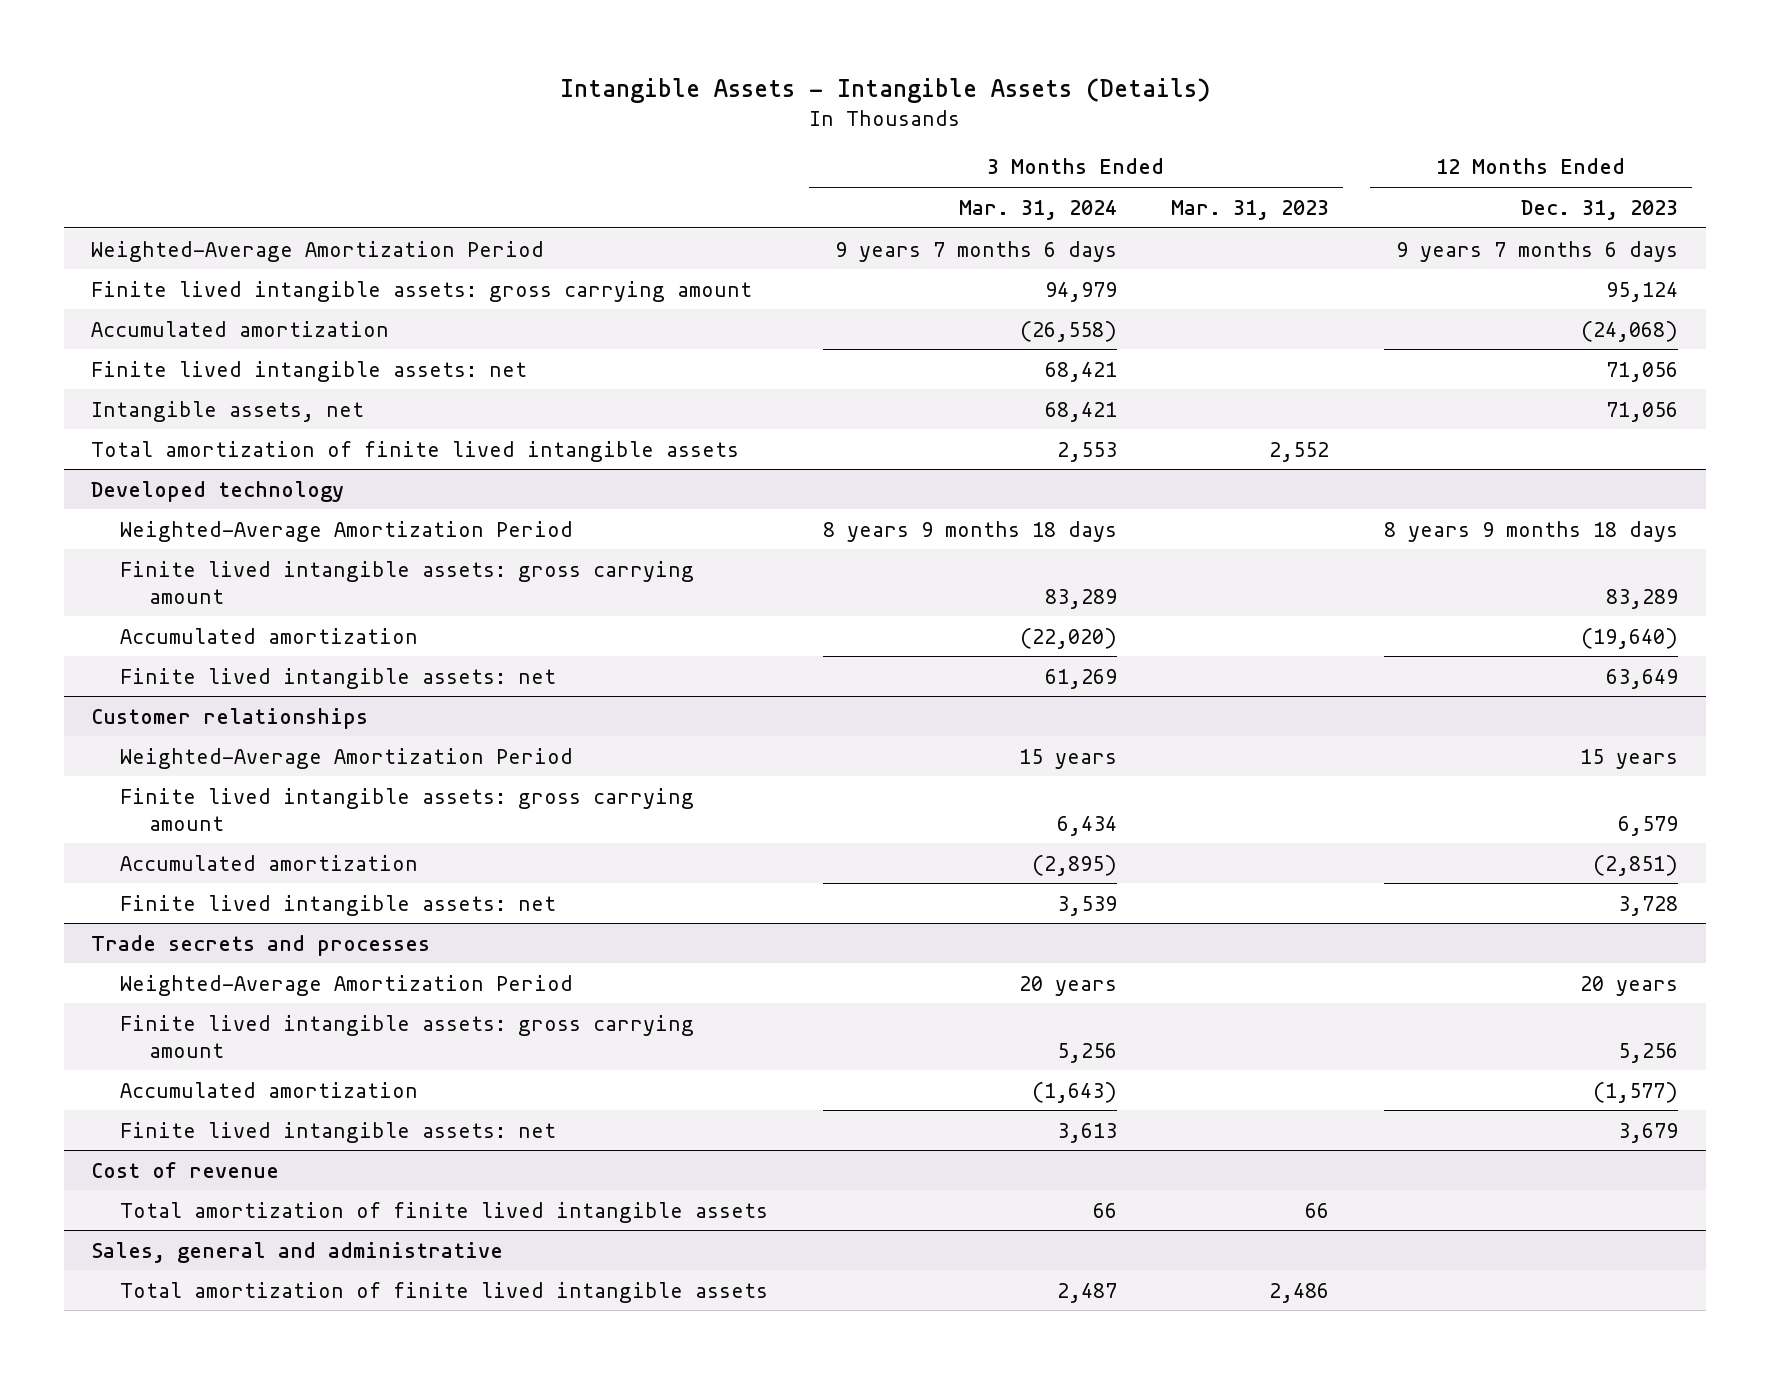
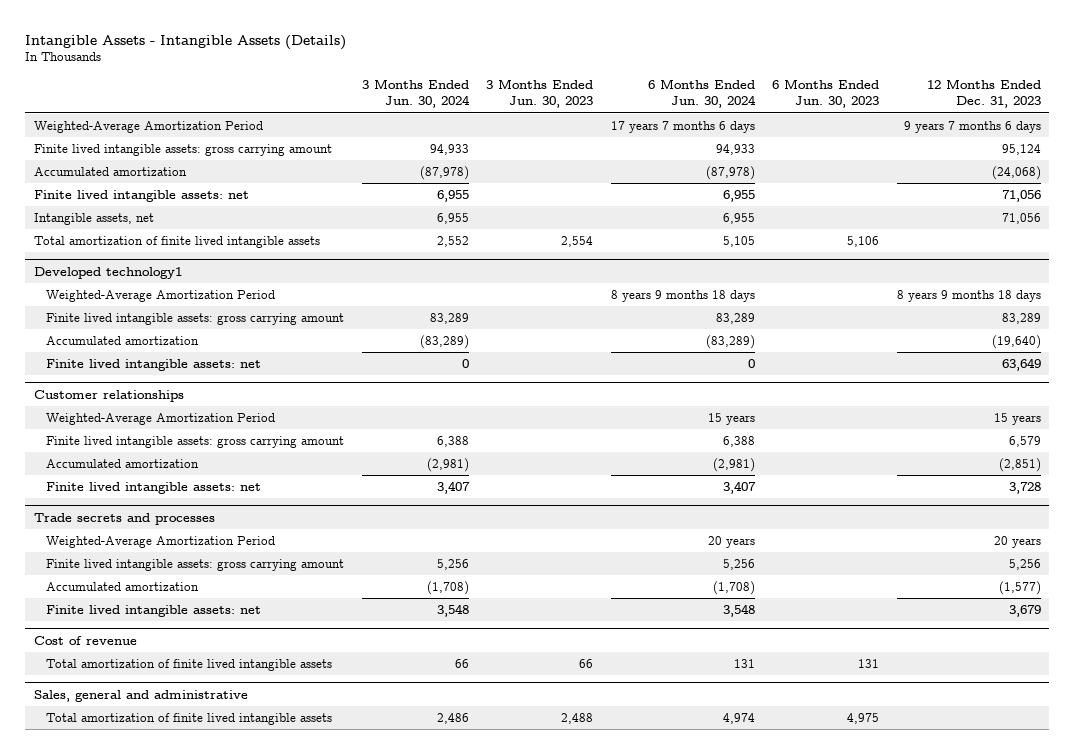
- | 3 Months Ended Mar. 31, 2024 | 3 Months Ended Mar. 31, 2023 | 12 Months Ended Dec. 31, 2023
+ | 3 Months Ended Jun. 30, 2024 | 3 Months Ended Jun. 30, 2023 | 6 Months Ended Jun. 30, 2024 | 6 Months Ended Jun. 30, 2023 | 12 Months Ended Dec. 31, 2023
- Developed technology
+ Developed technology1

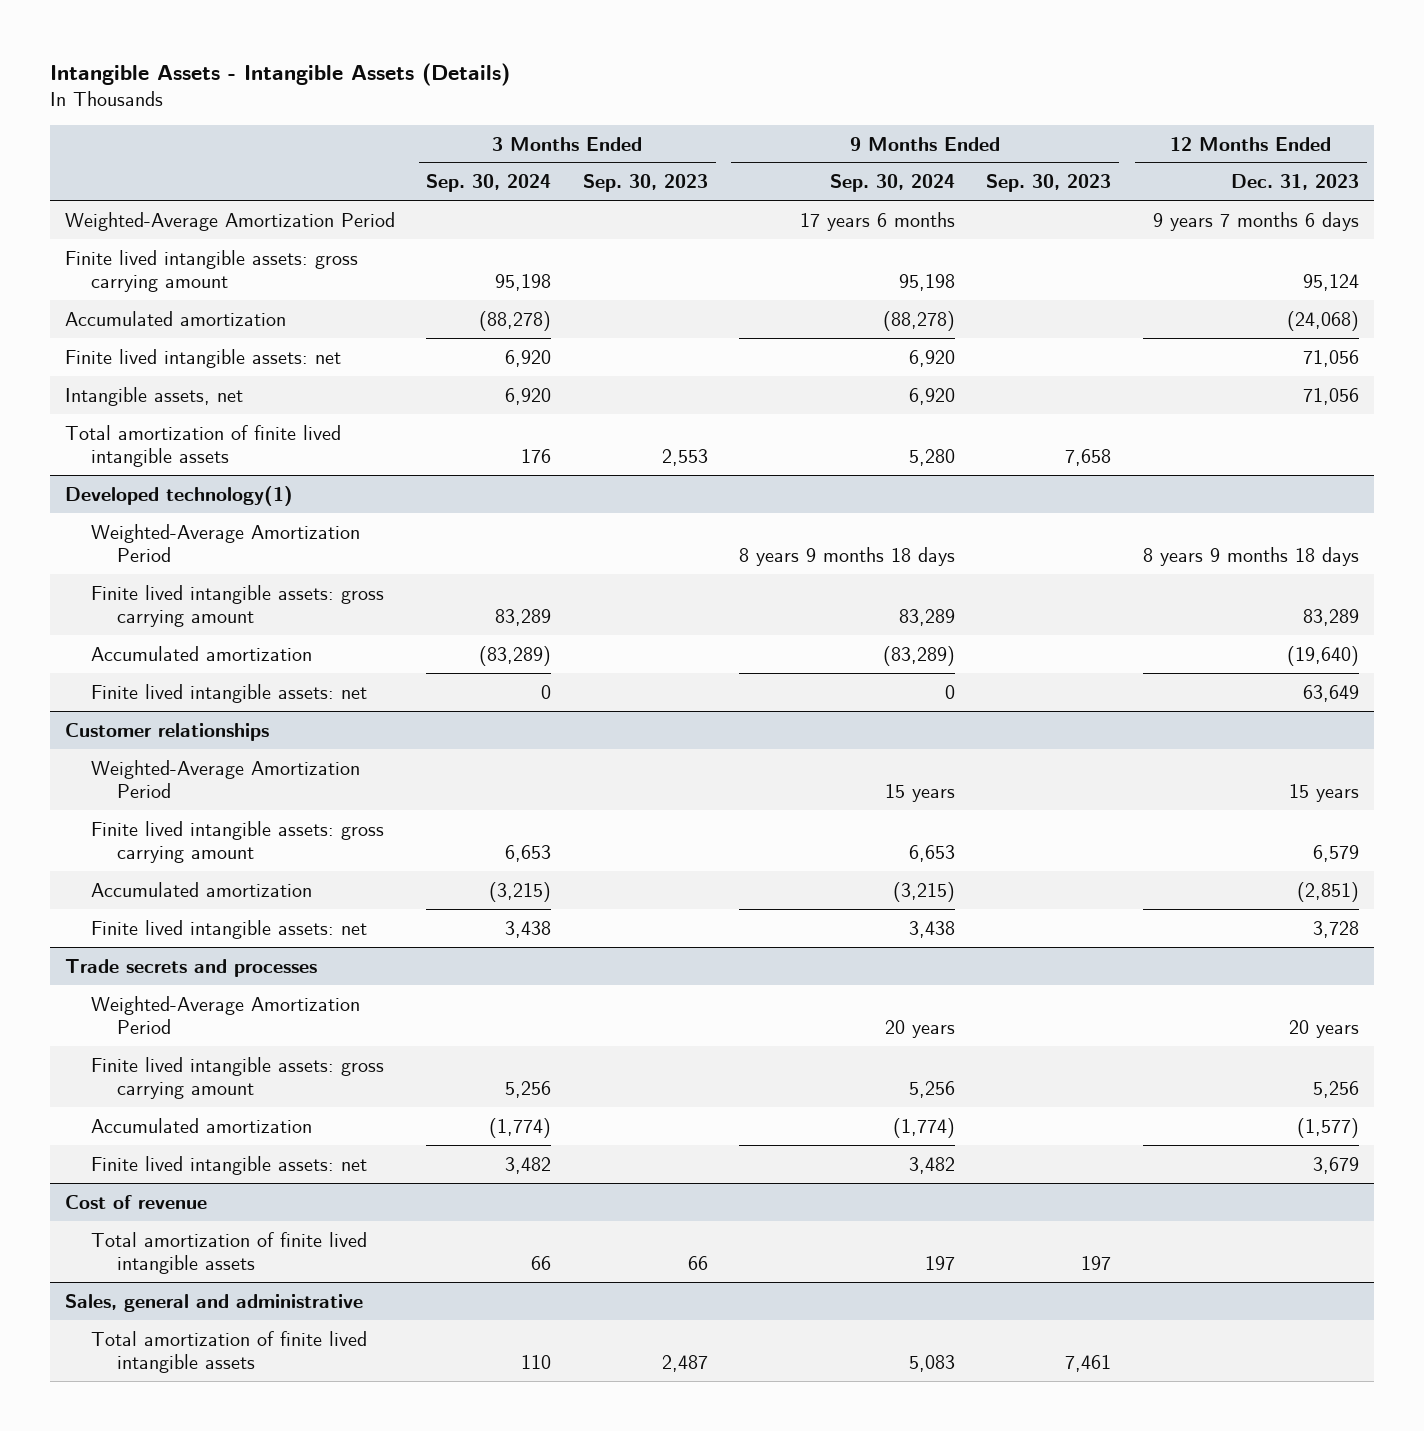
- | 3 Months Ended Jun. 30, 2024 | 3 Months Ended Jun. 30, 2023 | 6 Months Ended Jun. 30, 2024 | 6 Months Ended Jun. 30, 2023 | 12 Months Ended Dec. 31, 2023
+ | 3 Months Ended Sep. 30, 2024 | 3 Months Ended Sep. 30, 2023 | 9 Months Ended Sep. 30, 2024 | 9 Months Ended Sep. 30, 2023 | 12 Months Ended Dec. 31, 2023
- Developed technology1
+ Developed technology(1)

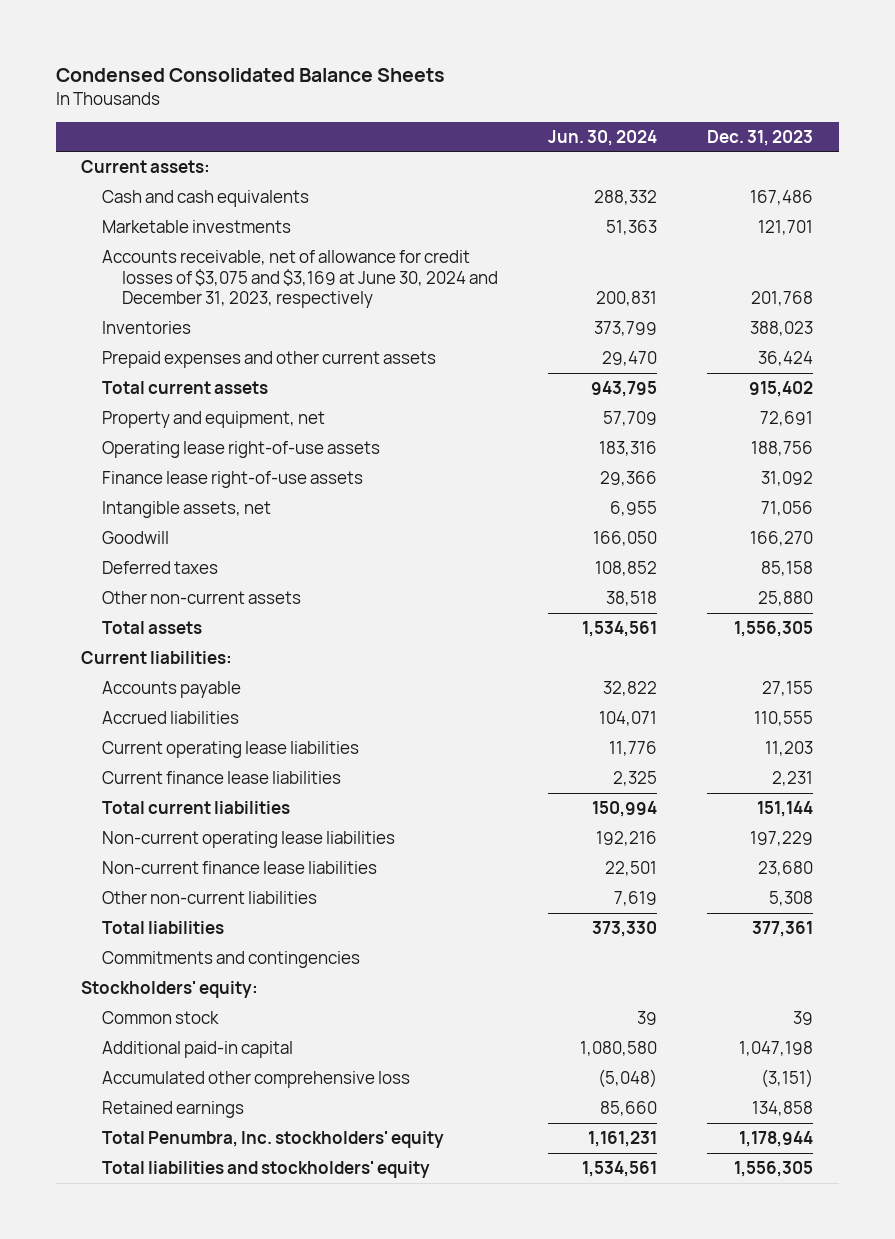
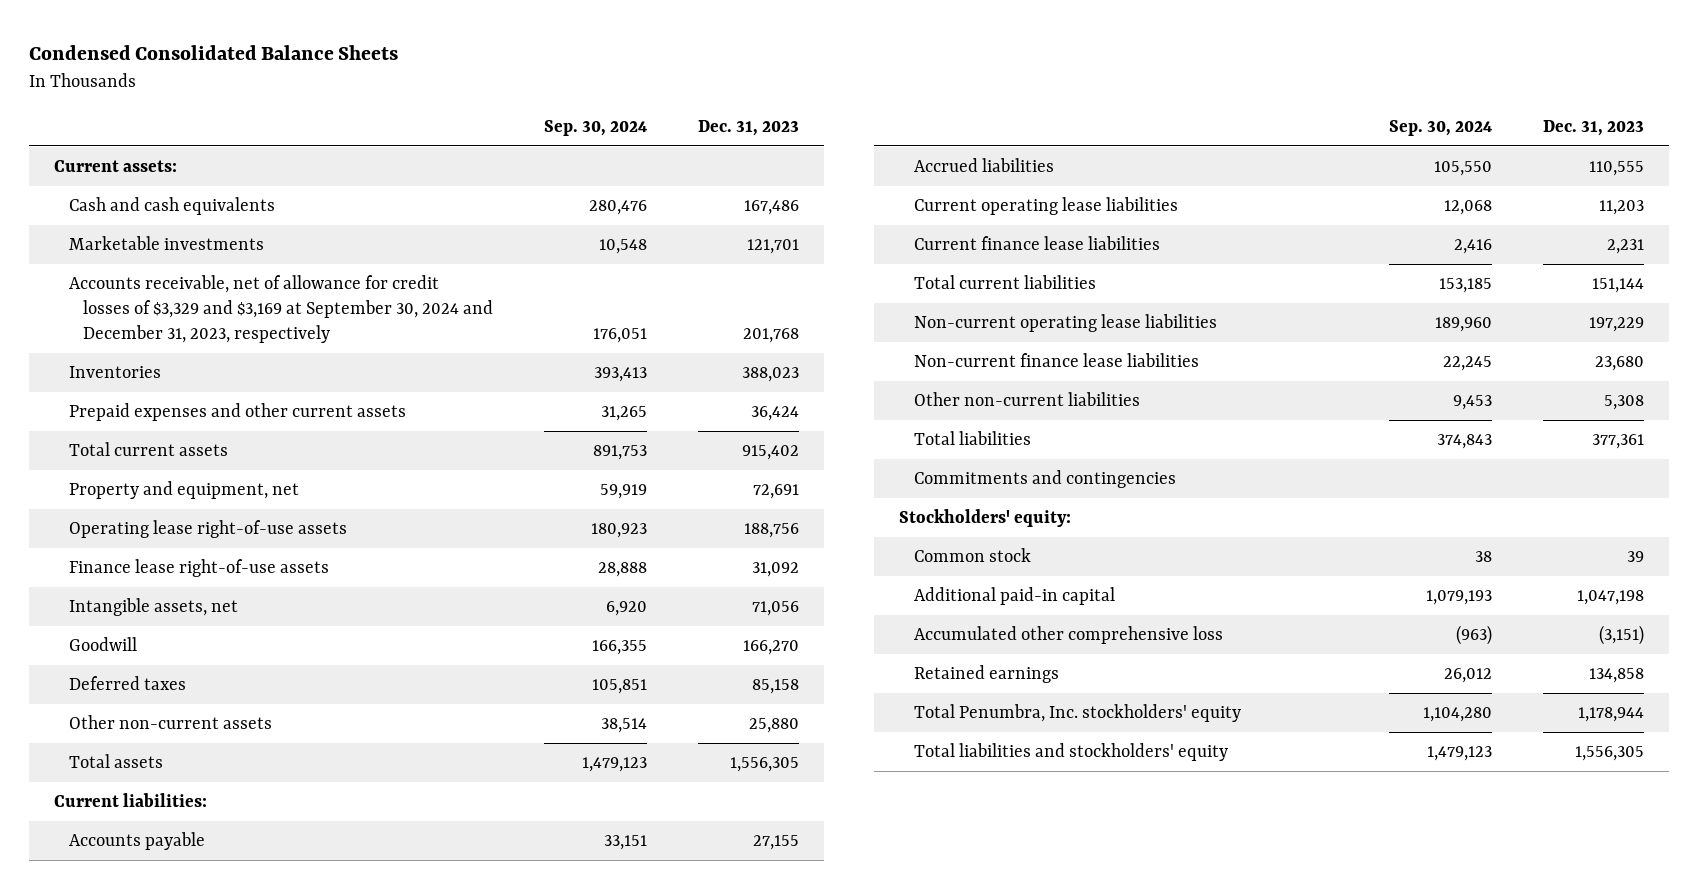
- | Jun. 30, 2024 | Dec. 31, 2023
+ | Sep. 30, 2024 | Dec. 31, 2023
- Accounts receivable, net of allowance for credit losses of $3,075 and $3,169 at June 30, 2024 and December 31, 2023, respectively | 200,831 | 201,768
+ Accounts receivable, net of allowance for credit losses of $3,329 and $3,169 at September 30, 2024 and December 31, 2023, respectively | 176,051 | 201,768

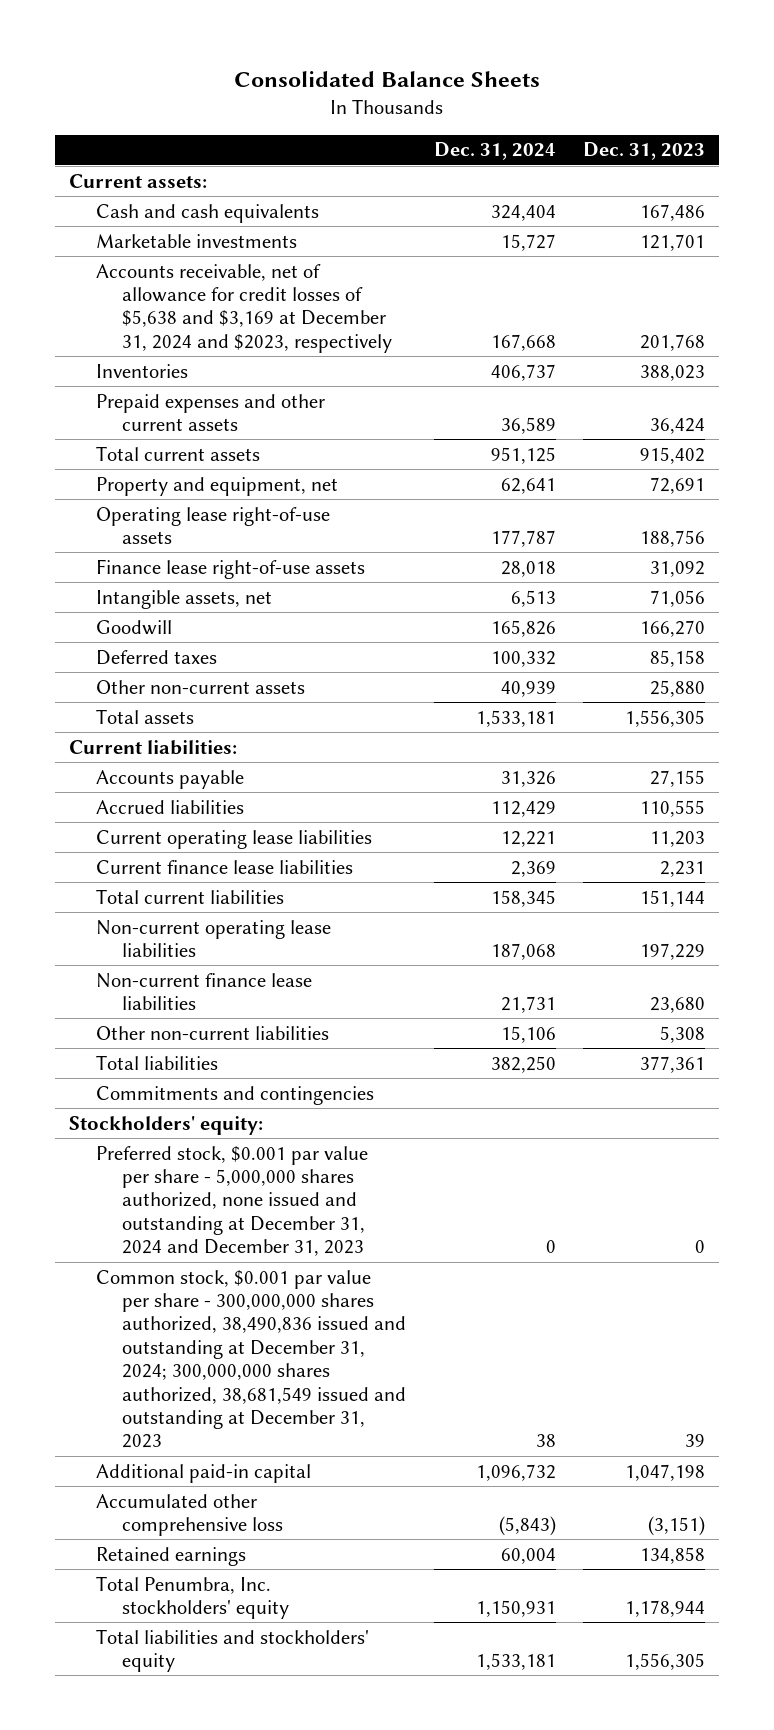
- Condensed Consolidated Balance Sheets
+ Consolidated Balance Sheets
- | Sep. 30, 2024 | Dec. 31, 2023
+ | Dec. 31, 2024 | Dec. 31, 2023
- Accounts receivable, net of allowance for credit losses of $3,329 and $3,169 at September 30, 2024 and December 31, 2023, respectively | 176,051 | 201,768
+ Accounts receivable, net of allowance for credit losses of $5,638 and $3,169 at December 31, 2024 and $2023, respectively | 167,668 | 201,768
- Common stock | 38 | 39
+ Preferred stock, $0.001 par value per share - 5,000,000 shares authorized, none issued and outstanding at December 31, 2024 and December 31, 2023 | 0 | 0
+ Common stock, $0.001 par value per share - 300,000,000 shares authorized, 38,490,836 issued and outstanding at December 31, 2024; 300,000,000 shares authorized, 38,681,549 issued and outstanding at December 31, 2023 | 38 | 39

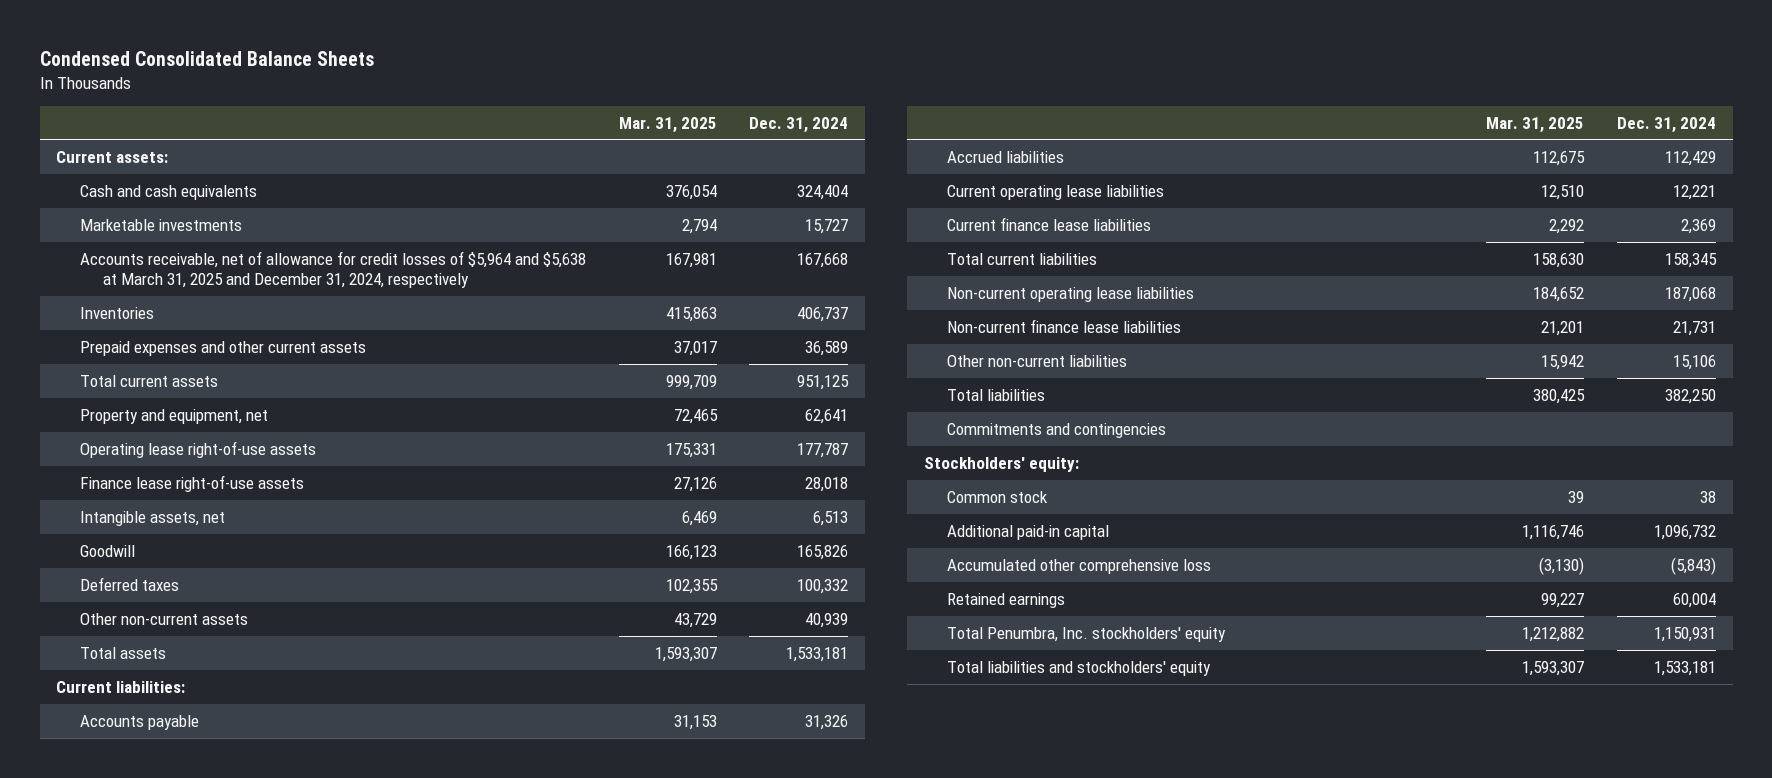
- Consolidated Balance Sheets
+ Condensed Consolidated Balance Sheets
- | Dec. 31, 2024 | Dec. 31, 2023
+ | Mar. 31, 2025 | Dec. 31, 2024
- Accounts receivable, net of allowance for credit losses of $5,638 and $3,169 at December 31, 2024 and $2023, respectively | 167,668 | 201,768
+ Accounts receivable, net of allowance for credit losses of $5,964 and $5,638 at March 31, 2025 and December 31, 2024, respectively | 167,981 | 167,668
- Preferred stock, $0.001 par value per share - 5,000,000 shares authorized, none issued and outstanding at December 31, 2024 and December 31, 2023 | 0 | 0
- Common stock, $0.001 par value per share - 300,000,000 shares authorized, 38,490,836 issued and outstanding at December 31, 2024; 300,000,000 shares authorized, 38,681,549 issued and outstanding at December 31, 2023 | 38 | 39
+ Common stock | 39 | 38

